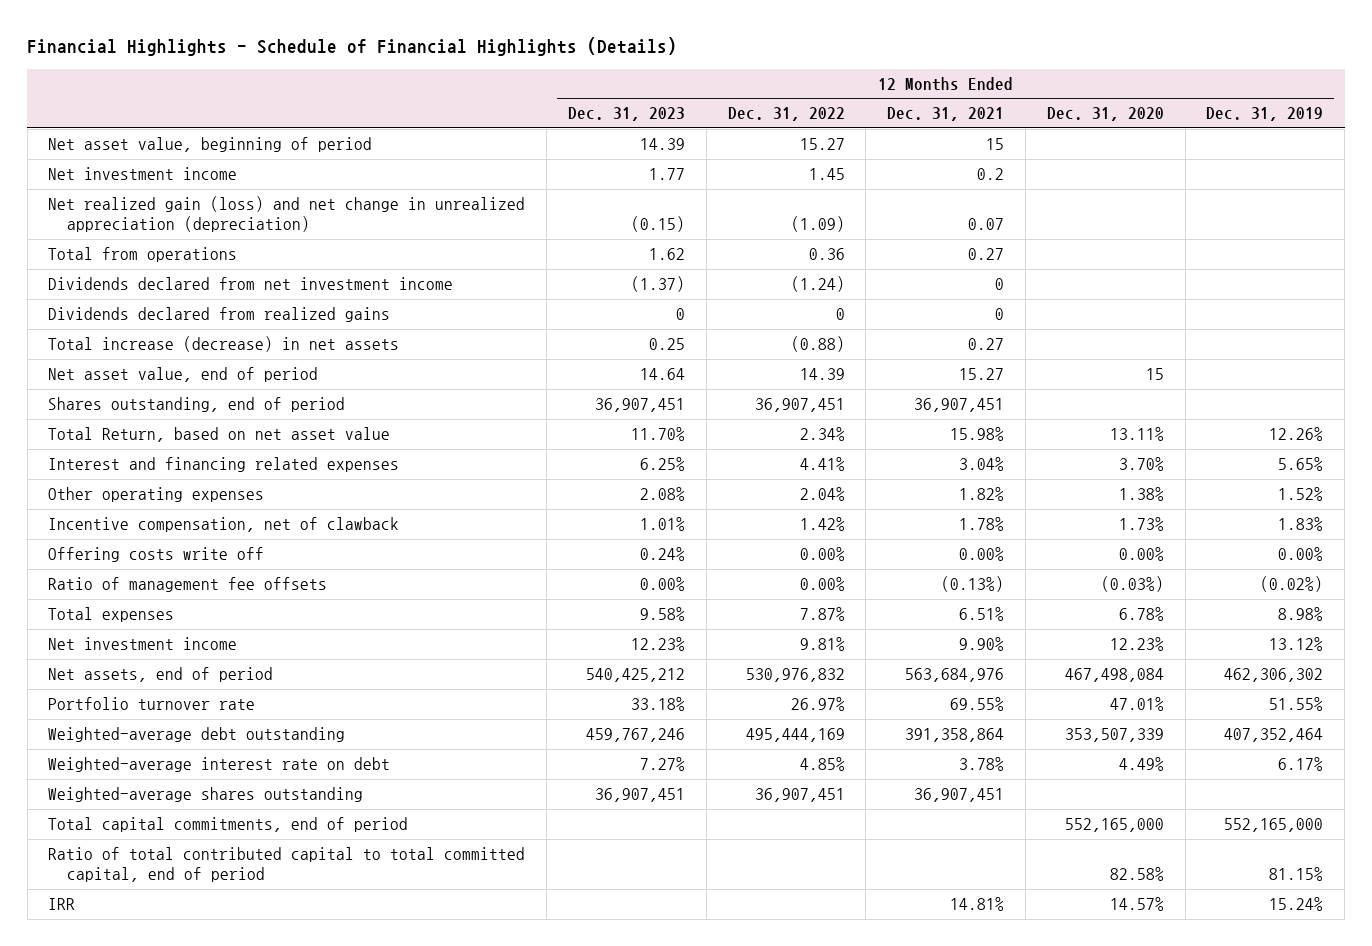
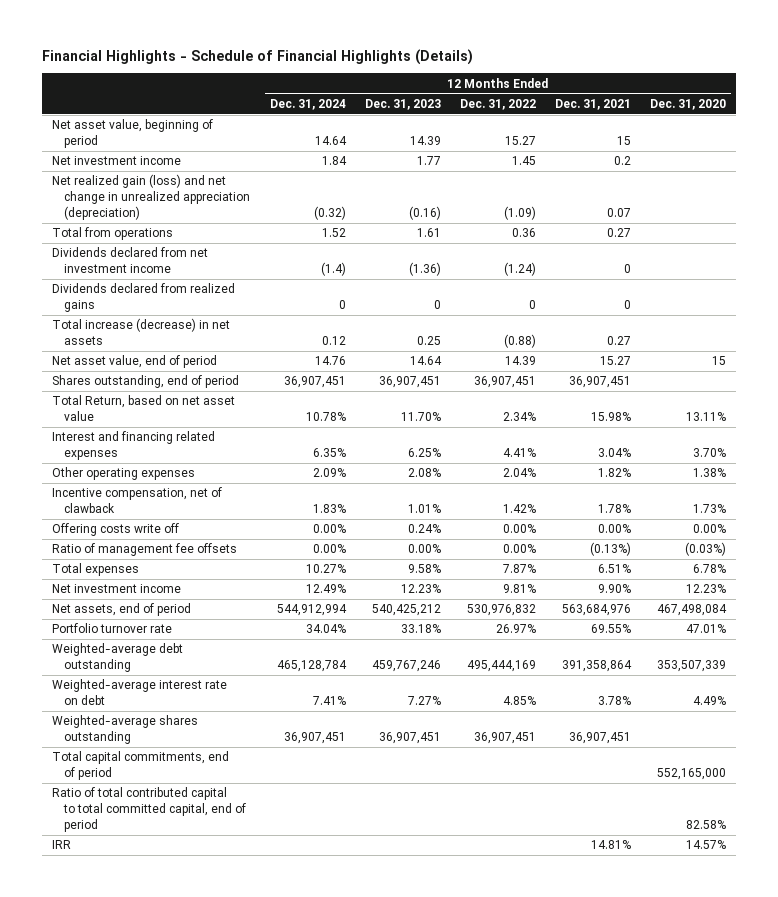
- | 12 Months Ended Dec. 31, 2023 | 12 Months Ended Dec. 31, 2022 | 12 Months Ended Dec. 31, 2021 | 12 Months Ended Dec. 31, 2020 | 12 Months Ended Dec. 31, 2019
+ | 12 Months Ended Dec. 31, 2024 | 12 Months Ended Dec. 31, 2023 | 12 Months Ended Dec. 31, 2022 | 12 Months Ended Dec. 31, 2021 | 12 Months Ended Dec. 31, 2020
- Net realized gain (loss) and net change in unrealized appreciation (depreciation) | (0.15) | (1.09) | 0.07 | |
- Total from operations | 1.62 | 0.36 | 0.27 | |
- Dividends declared from net investment income | (1.37) | (1.24) | 0 | |
+ Net realized gain (loss) and net change in unrealized appreciation (depreciation) | (0.32) | (0.16) | (1.09) | 0.07 |
+ Total from operations | 1.52 | 1.61 | 0.36 | 0.27 |
+ Dividends declared from net investment income | (1.4) | (1.36) | (1.24) | 0 |

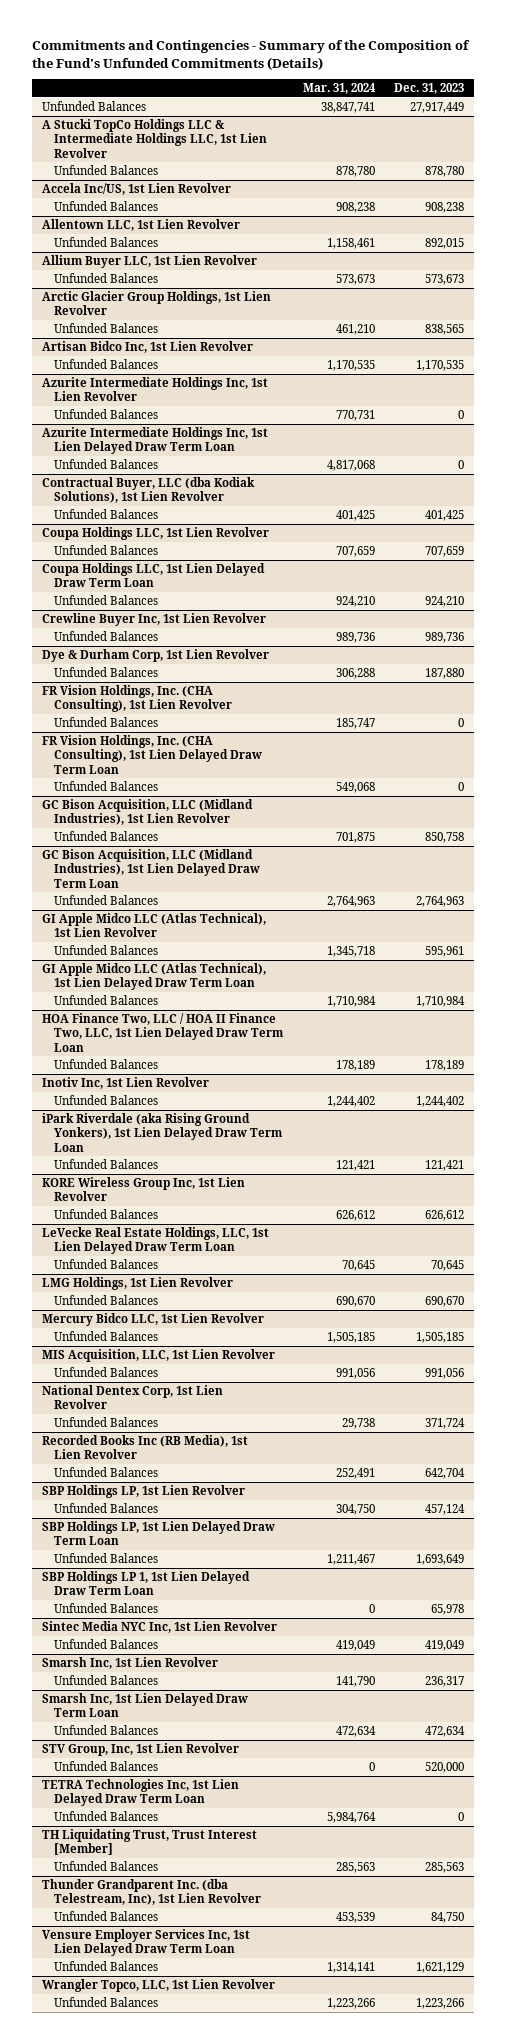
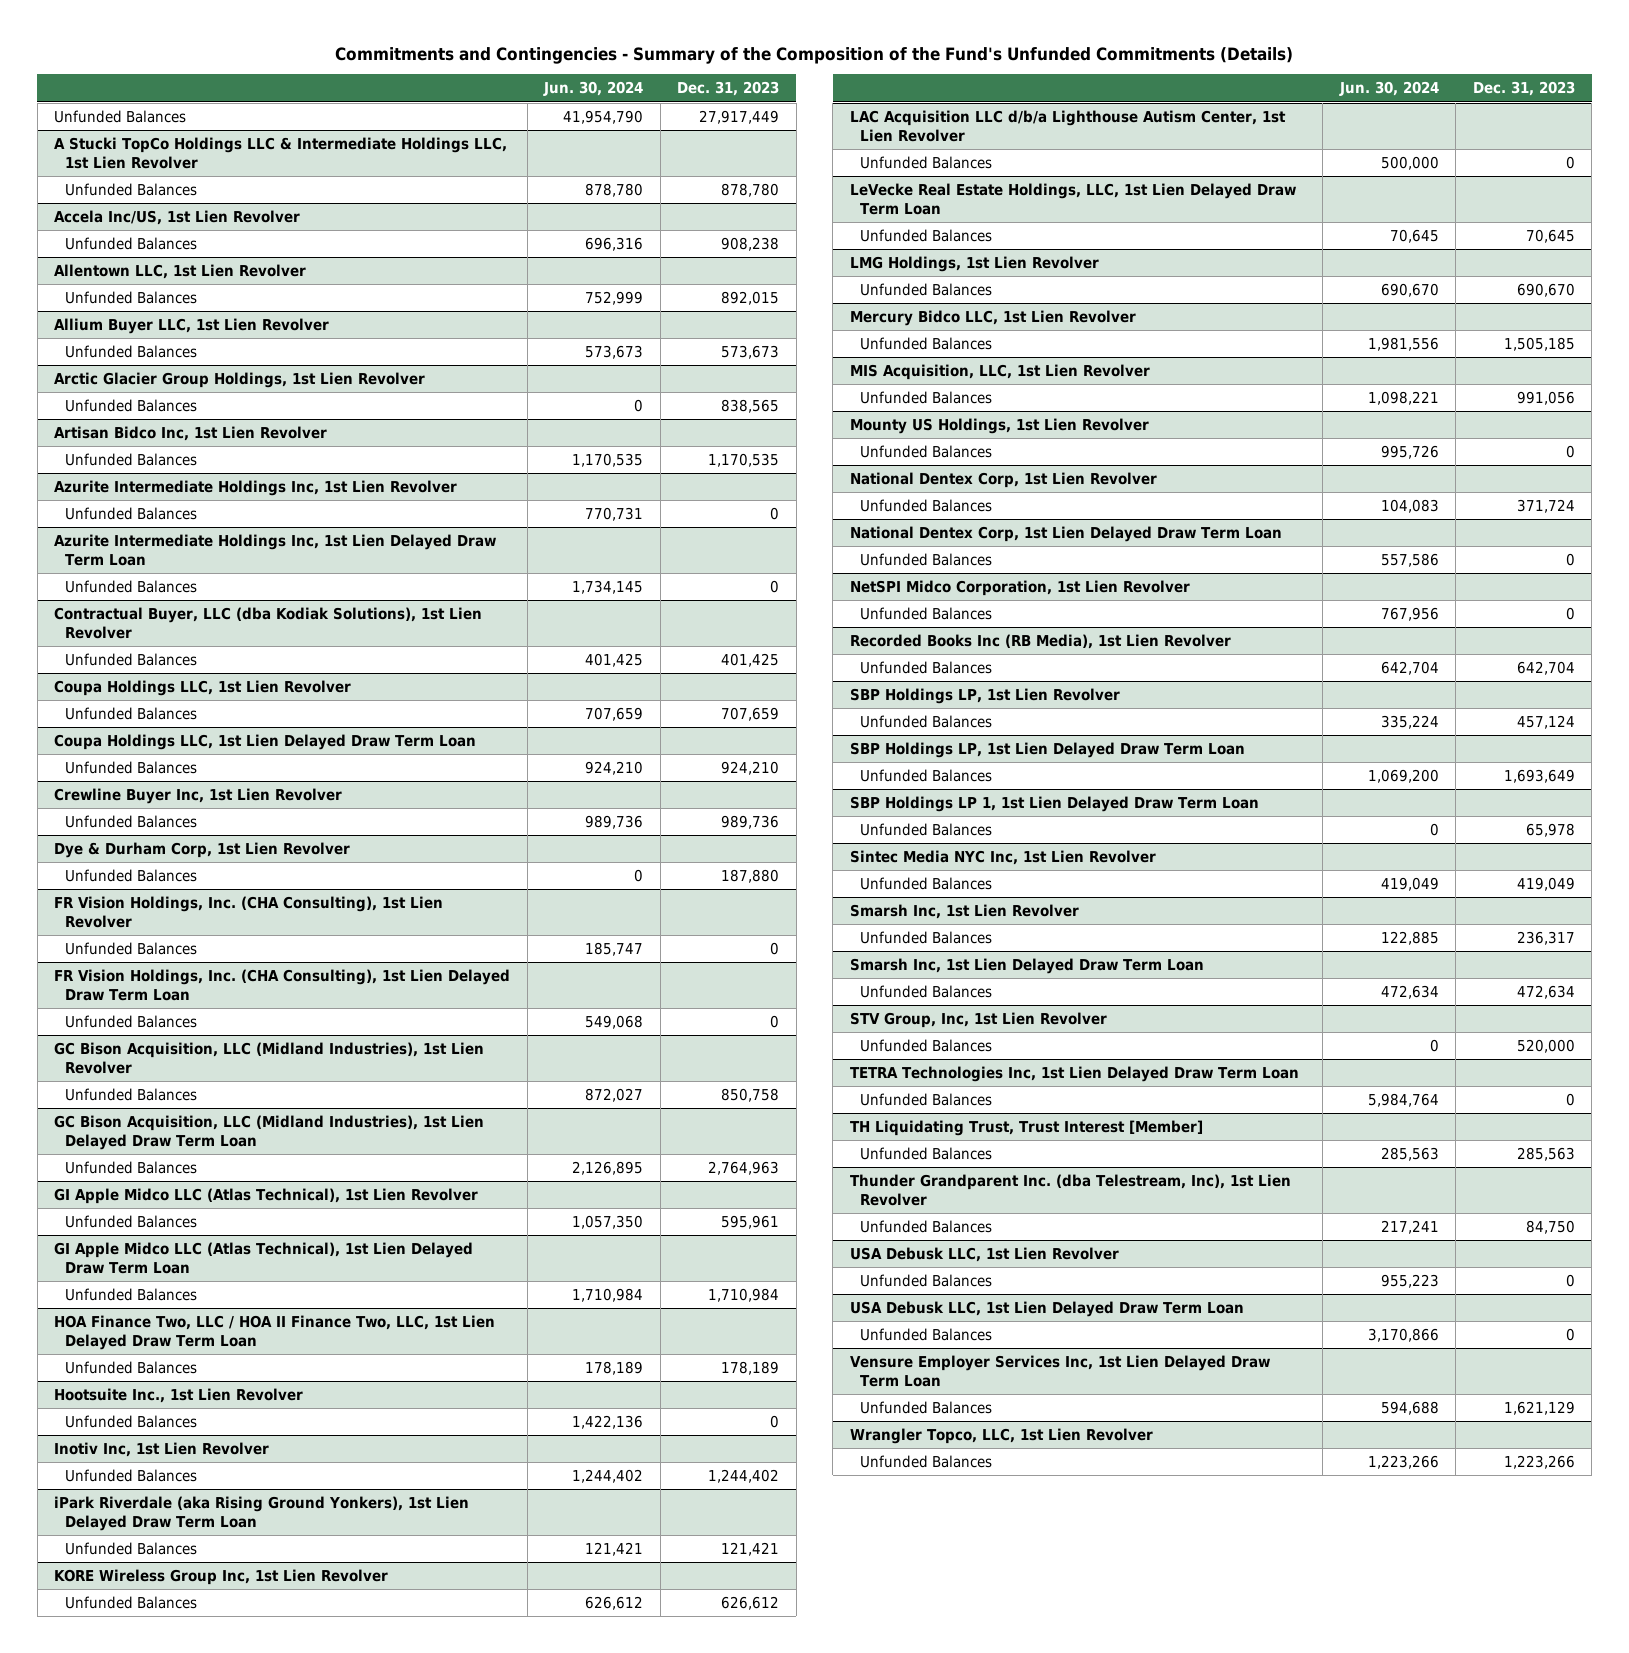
- | Mar. 31, 2024 | Dec. 31, 2023
+ | Jun. 30, 2024 | Dec. 31, 2023
+ Hootsuite Inc., 1st Lien Revolver
+ Unfunded Balances | 1,422,136 | 0
+ LAC Acquisition LLC d/b/a Lighthouse Autism Center, 1st Lien Revolver
+ Unfunded Balances | 500,000 | 0
+ Mounty US Holdings, 1st Lien Revolver
+ Unfunded Balances | 995,726 | 0
+ National Dentex Corp, 1st Lien Delayed Draw Term Loan
+ Unfunded Balances | 557,586 | 0
+ NetSPI Midco Corporation, 1st Lien Revolver
+ Unfunded Balances | 767,956 | 0
+ USA Debusk LLC, 1st Lien Revolver
+ Unfunded Balances | 955,223 | 0
+ USA Debusk LLC, 1st Lien Delayed Draw Term Loan
+ Unfunded Balances | 3,170,866 | 0

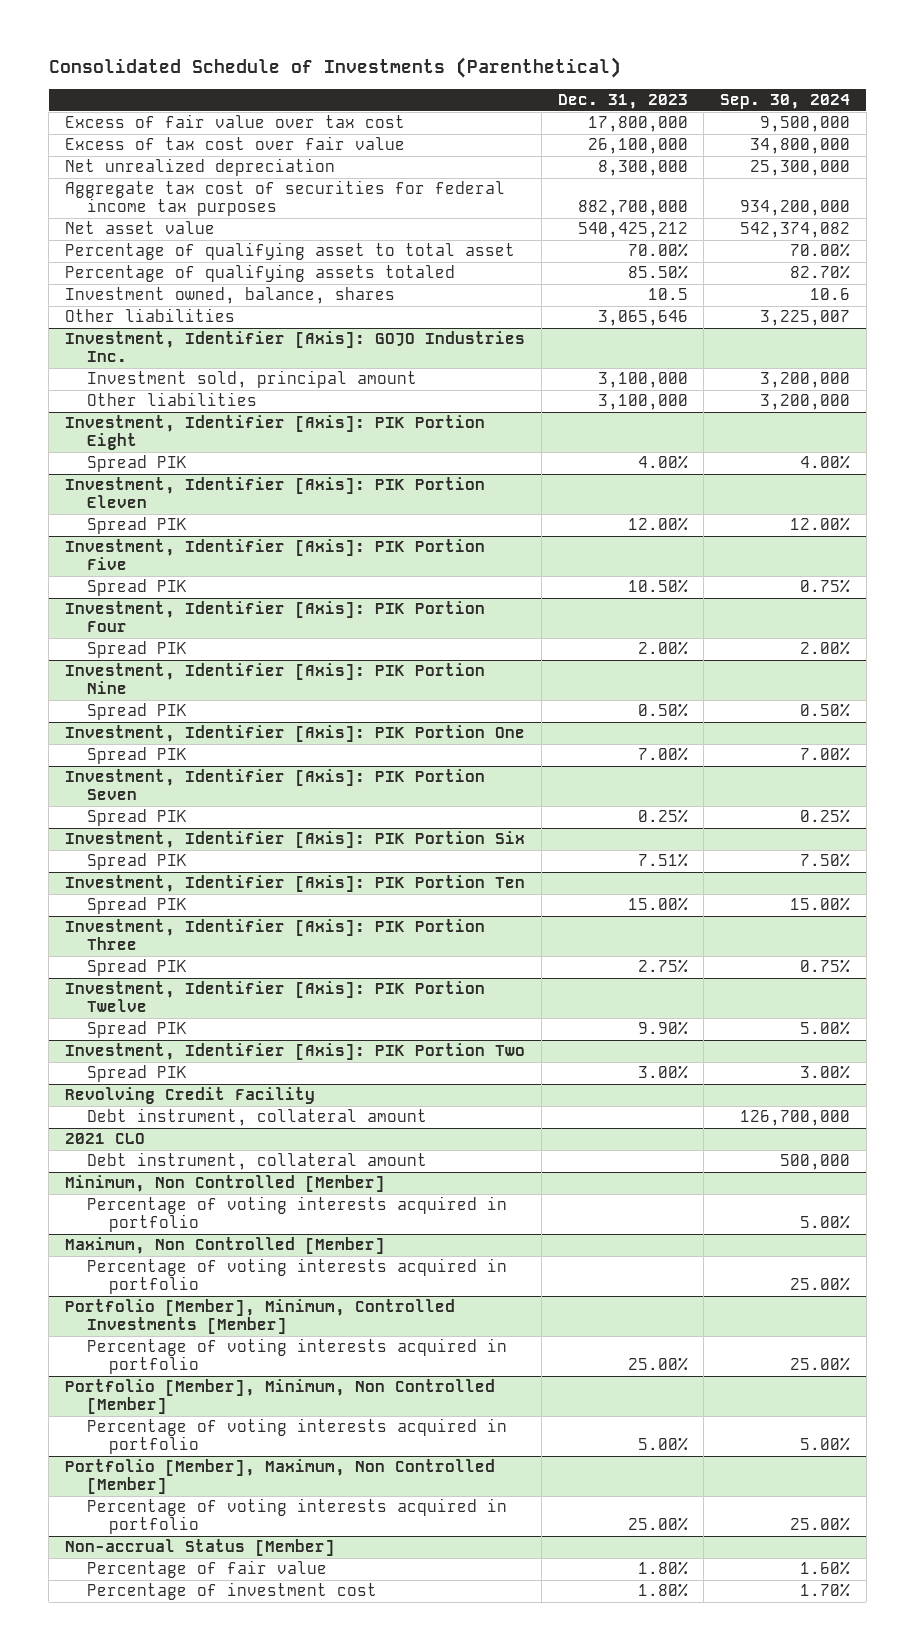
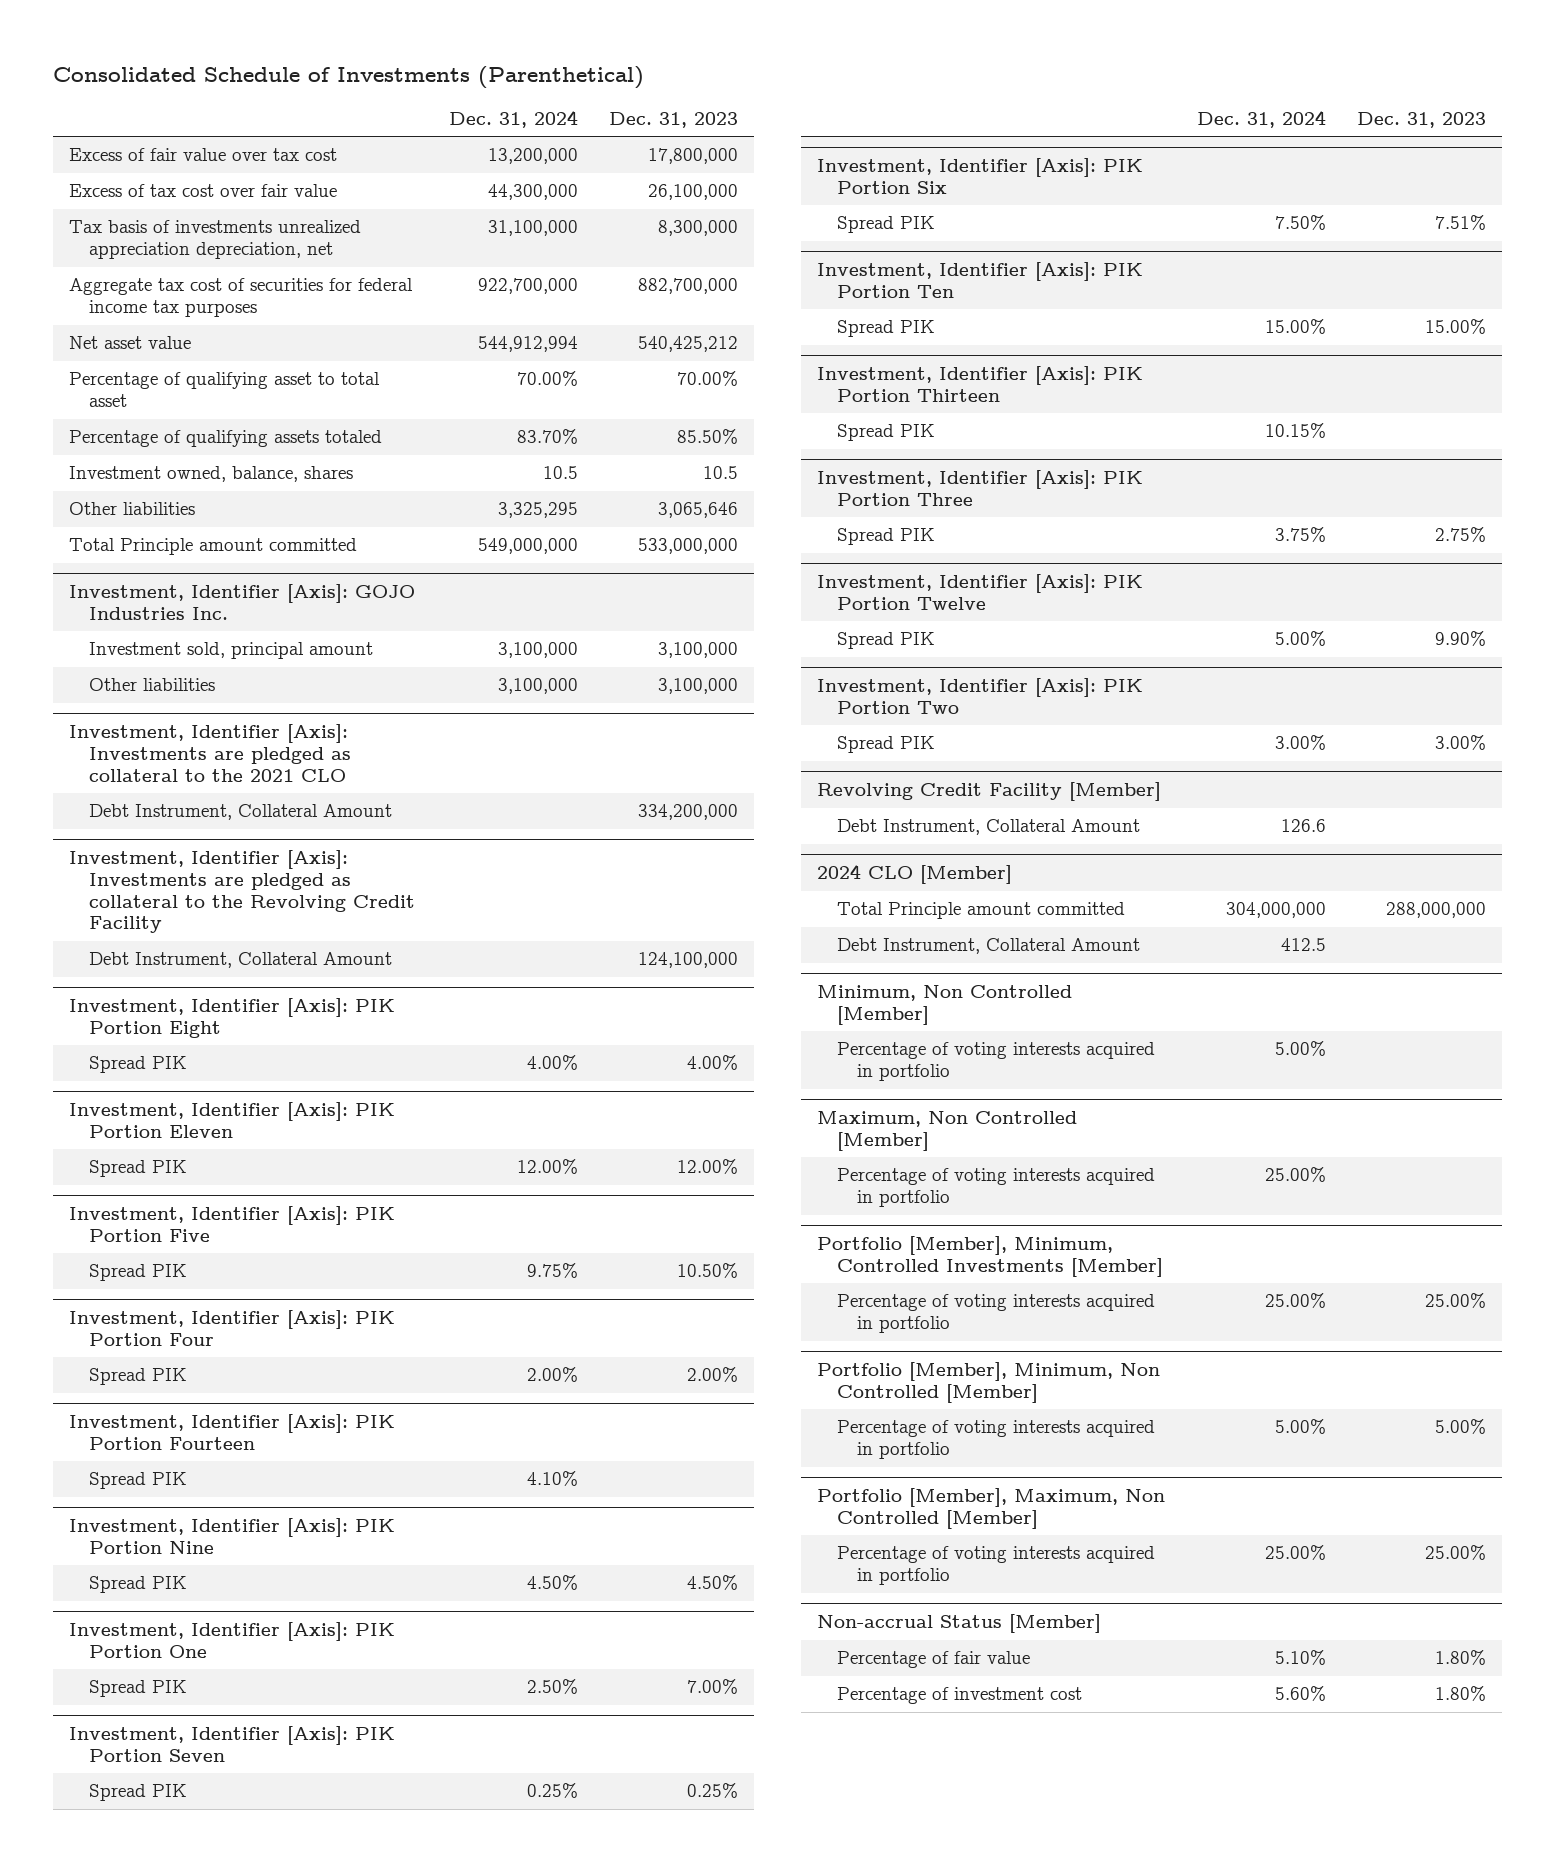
- | Dec. 31, 2023 | Sep. 30, 2024
+ | Dec. 31, 2024 | Dec. 31, 2023
- Net unrealized depreciation | 8,300,000 | 25,300,000
+ Tax basis of investments unrealized appreciation depreciation, net | 31,100,000 | 8,300,000
+ Total Principle amount committed | 549,000,000 | 533,000,000
+ Investment, Identifier [Axis]: Investments are pledged as collateral to the 2021 CLO
+ Debt Instrument, Collateral Amount | | 334,200,000
+ Investment, Identifier [Axis]: Investments are pledged as collateral to the Revolving Credit Facility
+ Debt Instrument, Collateral Amount | | 124,100,000
+ Investment, Identifier [Axis]: PIK Portion Fourteen
+ Spread PIK | 4.10% |
@ Investment, Identifier [Axis]: PIK Portion Nine
- Spread PIK | 0.50% | 0.50%
+ Spread PIK | 4.50% | 4.50%
+ Investment, Identifier [Axis]: PIK Portion Thirteen
+ Spread PIK | 10.15% |
- Revolving Credit Facility
- Debt instrument, collateral amount | | 126,700,000
- 2021 CLO
- Debt instrument, collateral amount | | 500,000
+ Revolving Credit Facility [Member]
+ Debt Instrument, Collateral Amount | 126.6 |
+ 2024 CLO [Member]
+ Total Principle amount committed | 304,000,000 | 288,000,000
+ Debt Instrument, Collateral Amount | 412.5 |

